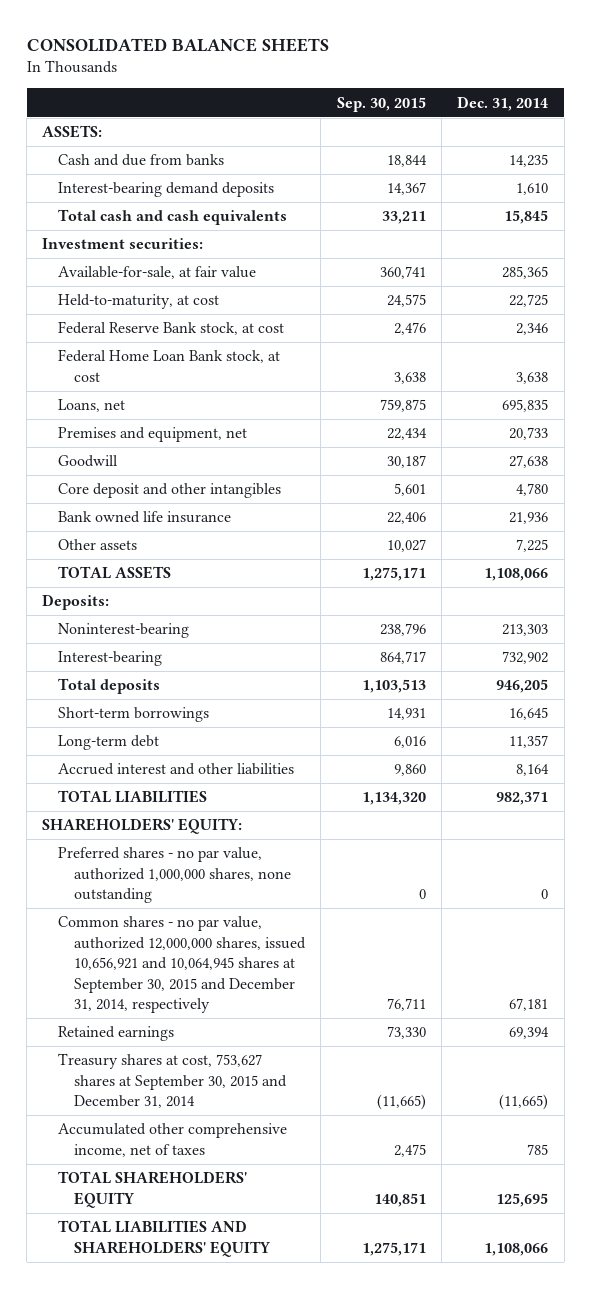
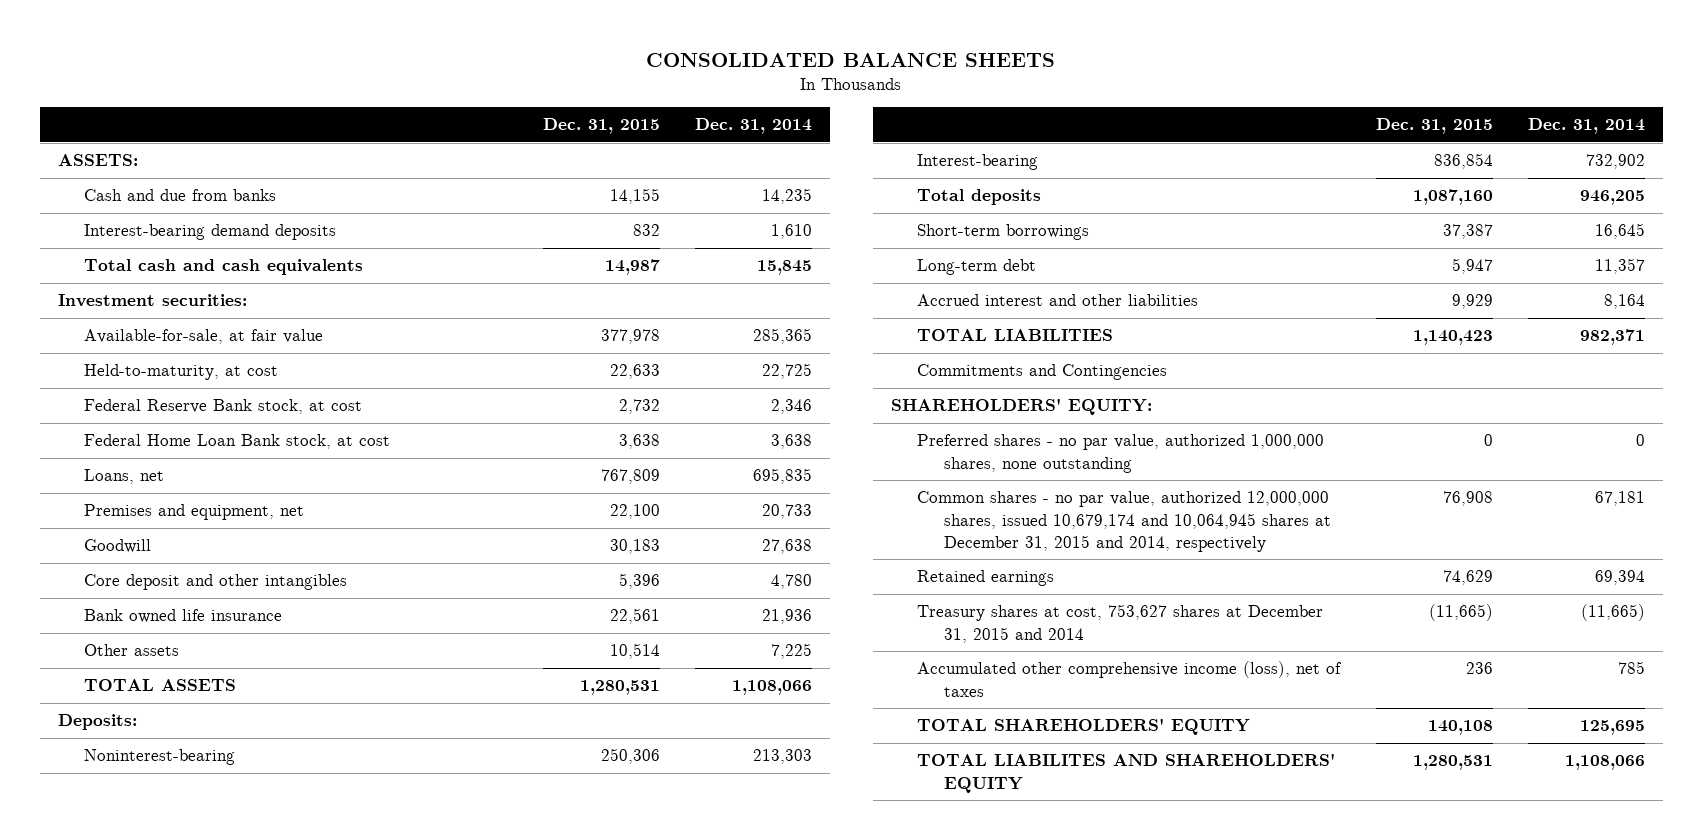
- | Sep. 30, 2015 | Dec. 31, 2014
+ | Dec. 31, 2015 | Dec. 31, 2014
+ Commitments and Contingencies
- Common shares - no par value, authorized 12,000,000 shares, issued 10,656,921 and 10,064,945 shares at September 30, 2015 and December 31, 2014, respectively | 76,711 | 67,181
+ Common shares - no par value, authorized 12,000,000 shares, issued 10,679,174 and 10,064,945 shares at December 31, 2015 and 2014, respectively | 76,908 | 67,181
- Treasury shares at cost, 753,627 shares at September 30, 2015 and December 31, 2014 | (11,665) | (11,665)
- Accumulated other comprehensive income, net of taxes | 2,475 | 785
+ Treasury shares at cost, 753,627 shares at December 31, 2015 and 2014 | (11,665) | (11,665)
+ Accumulated other comprehensive income (loss), net of taxes | 236 | 785
- TOTAL LIABILITIES AND SHAREHOLDERS' EQUITY | 1,275,171 | 1,108,066
+ TOTAL LIABILITES AND SHAREHOLDERS' EQUITY | 1,280,531 | 1,108,066

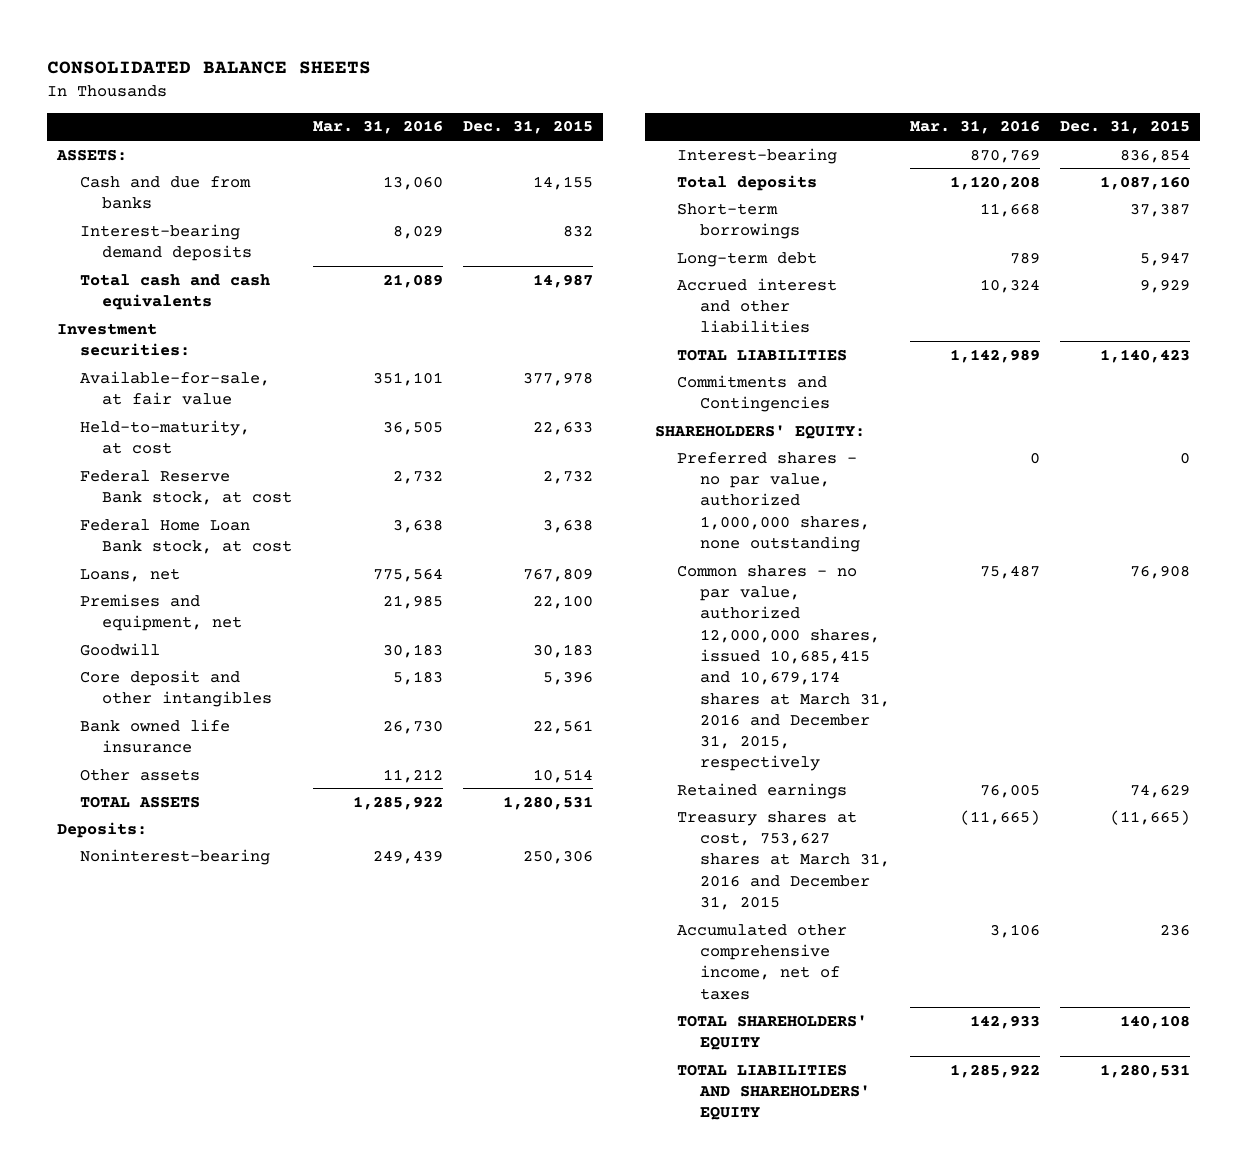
- | Dec. 31, 2015 | Dec. 31, 2014
+ | Mar. 31, 2016 | Dec. 31, 2015
- Common shares - no par value, authorized 12,000,000 shares, issued 10,679,174 and 10,064,945 shares at December 31, 2015 and 2014, respectively | 76,908 | 67,181
+ Common shares - no par value, authorized 12,000,000 shares, issued 10,685,415 and 10,679,174 shares at March 31, 2016 and December 31, 2015, respectively | 75,487 | 76,908
- Treasury shares at cost, 753,627 shares at December 31, 2015 and 2014 | (11,665) | (11,665)
- Accumulated other comprehensive income (loss), net of taxes | 236 | 785
+ Treasury shares at cost, 753,627 shares at March 31, 2016 and December 31, 2015 | (11,665) | (11,665)
+ Accumulated other comprehensive income, net of taxes | 3,106 | 236
- TOTAL LIABILITES AND SHAREHOLDERS' EQUITY | 1,280,531 | 1,108,066
+ TOTAL LIABILITIES AND SHAREHOLDERS' EQUITY | 1,285,922 | 1,280,531

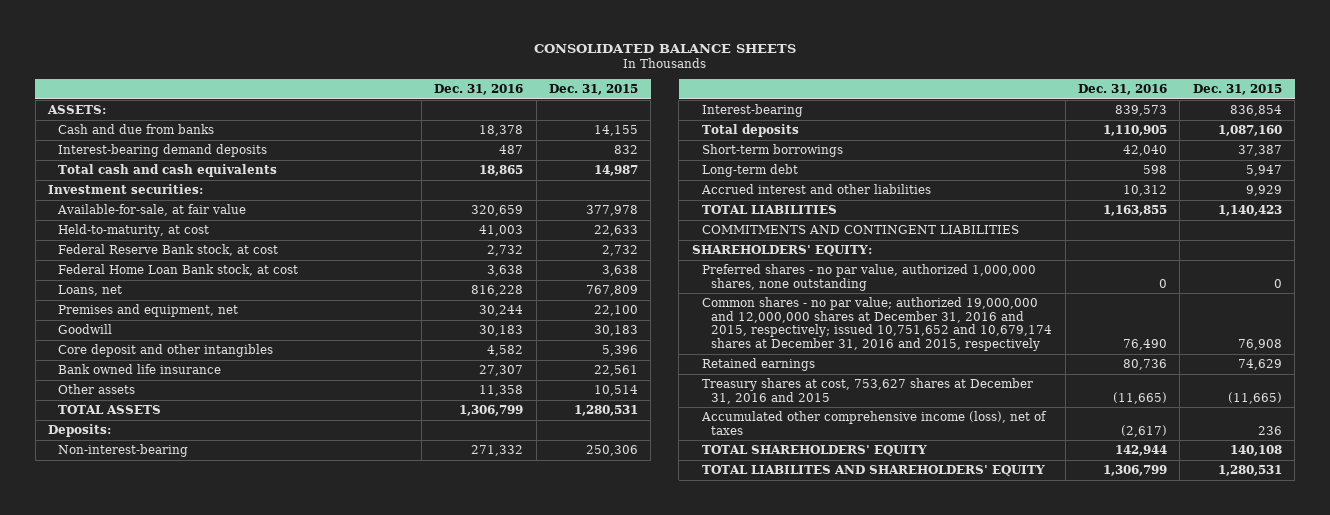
- | Mar. 31, 2016 | Dec. 31, 2015
+ | Dec. 31, 2016 | Dec. 31, 2015
- Noninterest-bearing | 249,439 | 250,306
+ Non-interest-bearing | 271,332 | 250,306
- Commitments and Contingencies
+ COMMITMENTS AND CONTINGENT LIABILITIES
- Common shares - no par value, authorized 12,000,000 shares, issued 10,685,415 and 10,679,174 shares at March 31, 2016 and December 31, 2015, respectively | 75,487 | 76,908
+ Common shares - no par value; authorized 19,000,000 and 12,000,000 shares at December 31, 2016 and 2015, respectively; issued 10,751,652 and 10,679,174 shares at December 31, 2016 and 2015, respectively | 76,490 | 76,908
- Treasury shares at cost, 753,627 shares at March 31, 2016 and December 31, 2015 | (11,665) | (11,665)
- Accumulated other comprehensive income, net of taxes | 3,106 | 236
+ Treasury shares at cost, 753,627 shares at December 31, 2016 and 2015 | (11,665) | (11,665)
+ Accumulated other comprehensive income (loss), net of taxes | (2,617) | 236
- TOTAL LIABILITIES AND SHAREHOLDERS' EQUITY | 1,285,922 | 1,280,531
+ TOTAL LIABILITES AND SHAREHOLDERS' EQUITY | 1,306,799 | 1,280,531

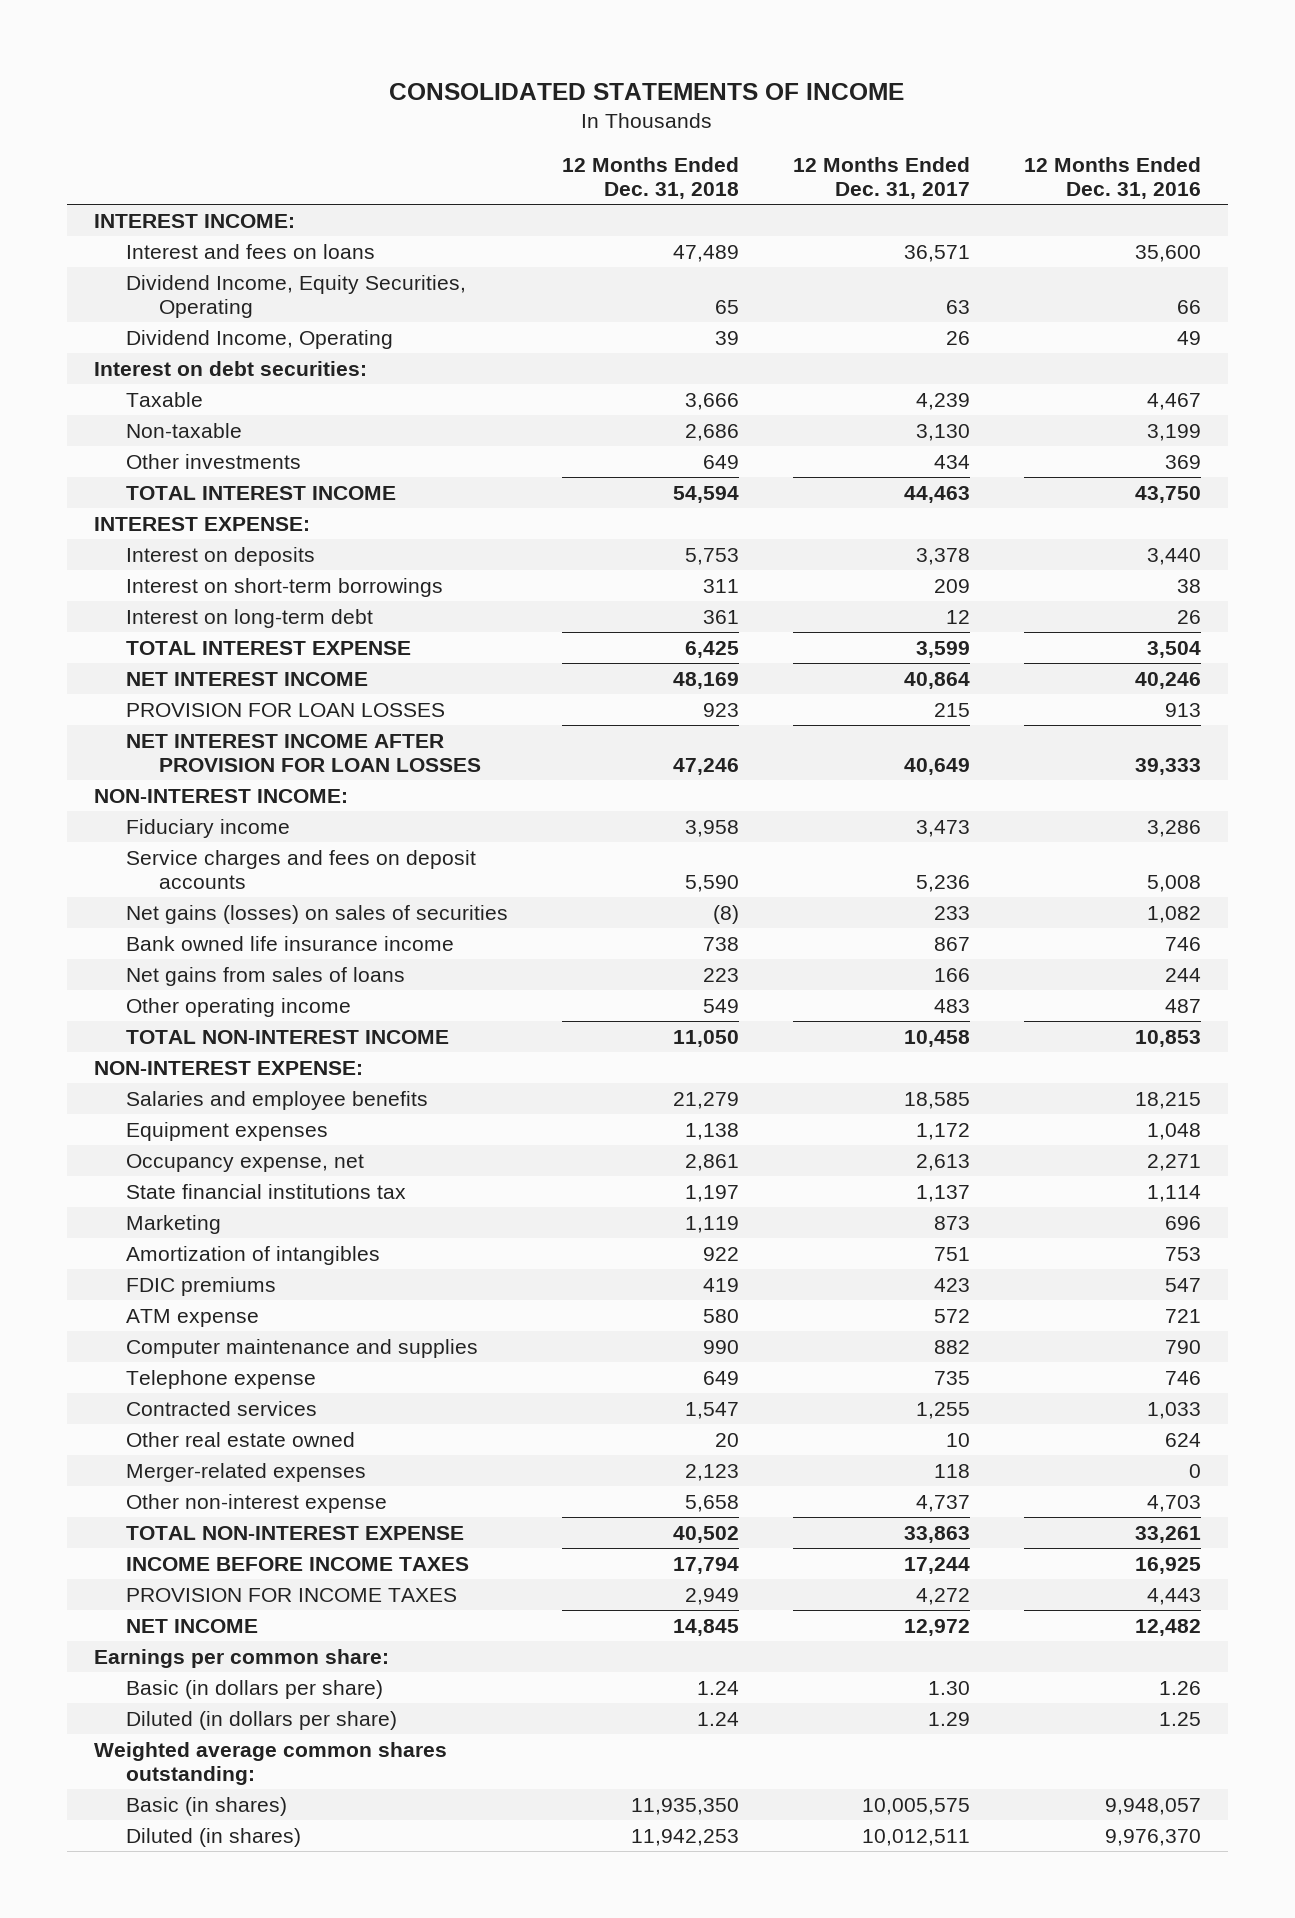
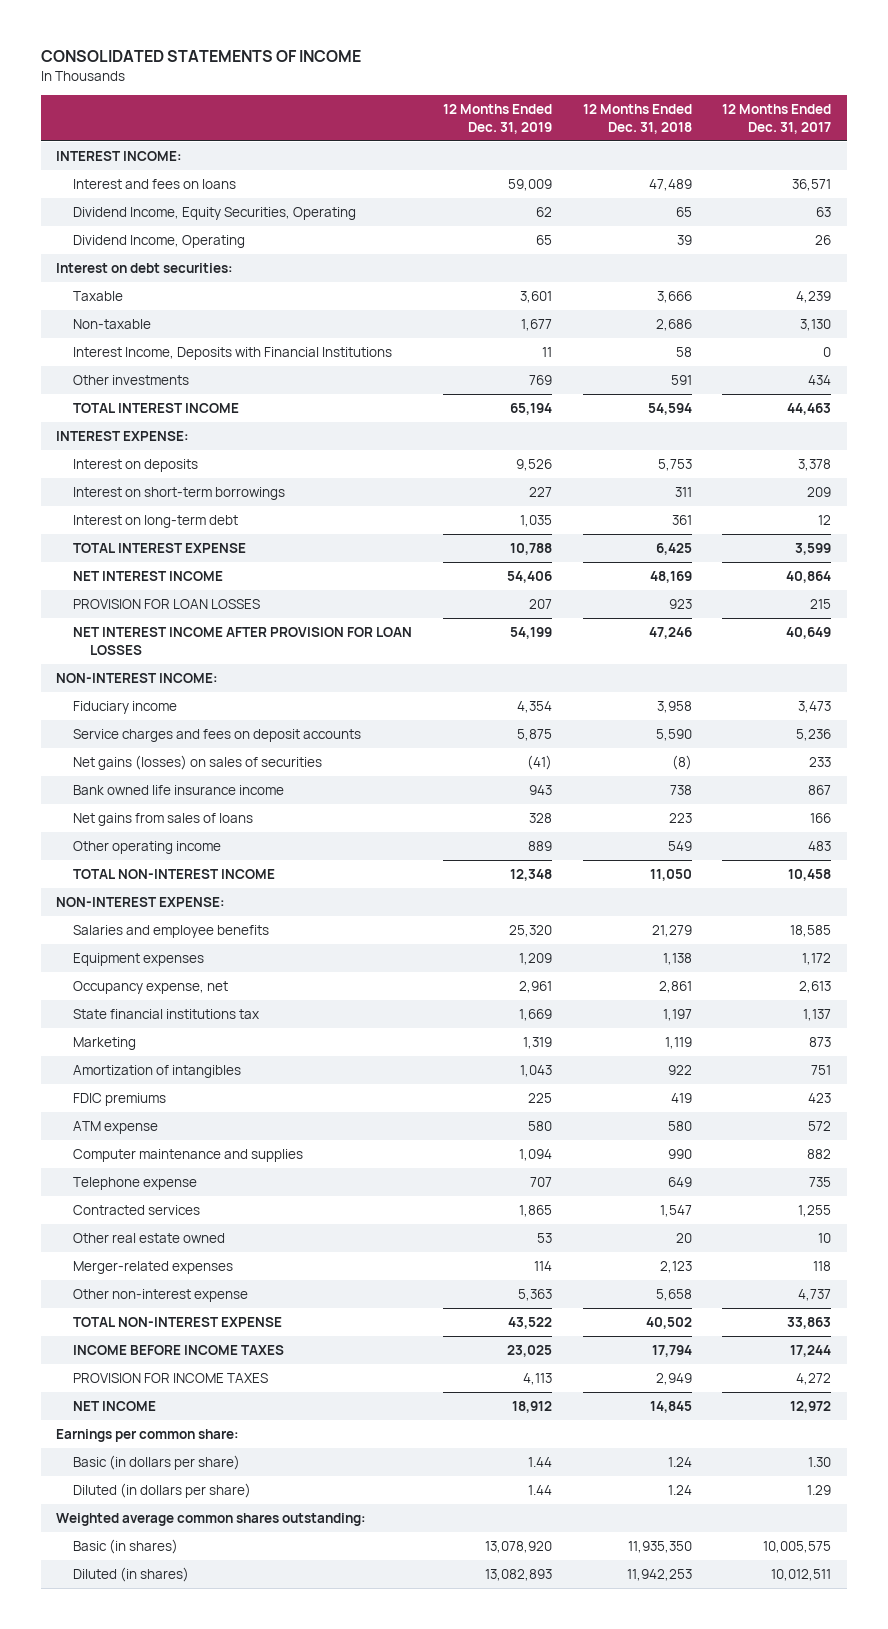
- | 12 Months Ended Dec. 31, 2018 | 12 Months Ended Dec. 31, 2017 | 12 Months Ended Dec. 31, 2016
+ | 12 Months Ended Dec. 31, 2019 | 12 Months Ended Dec. 31, 2018 | 12 Months Ended Dec. 31, 2017
- Other investments | 649 | 434 | 369
+ Interest Income, Deposits with Financial Institutions | 11 | 58 | 0
+ Other investments | 769 | 591 | 434

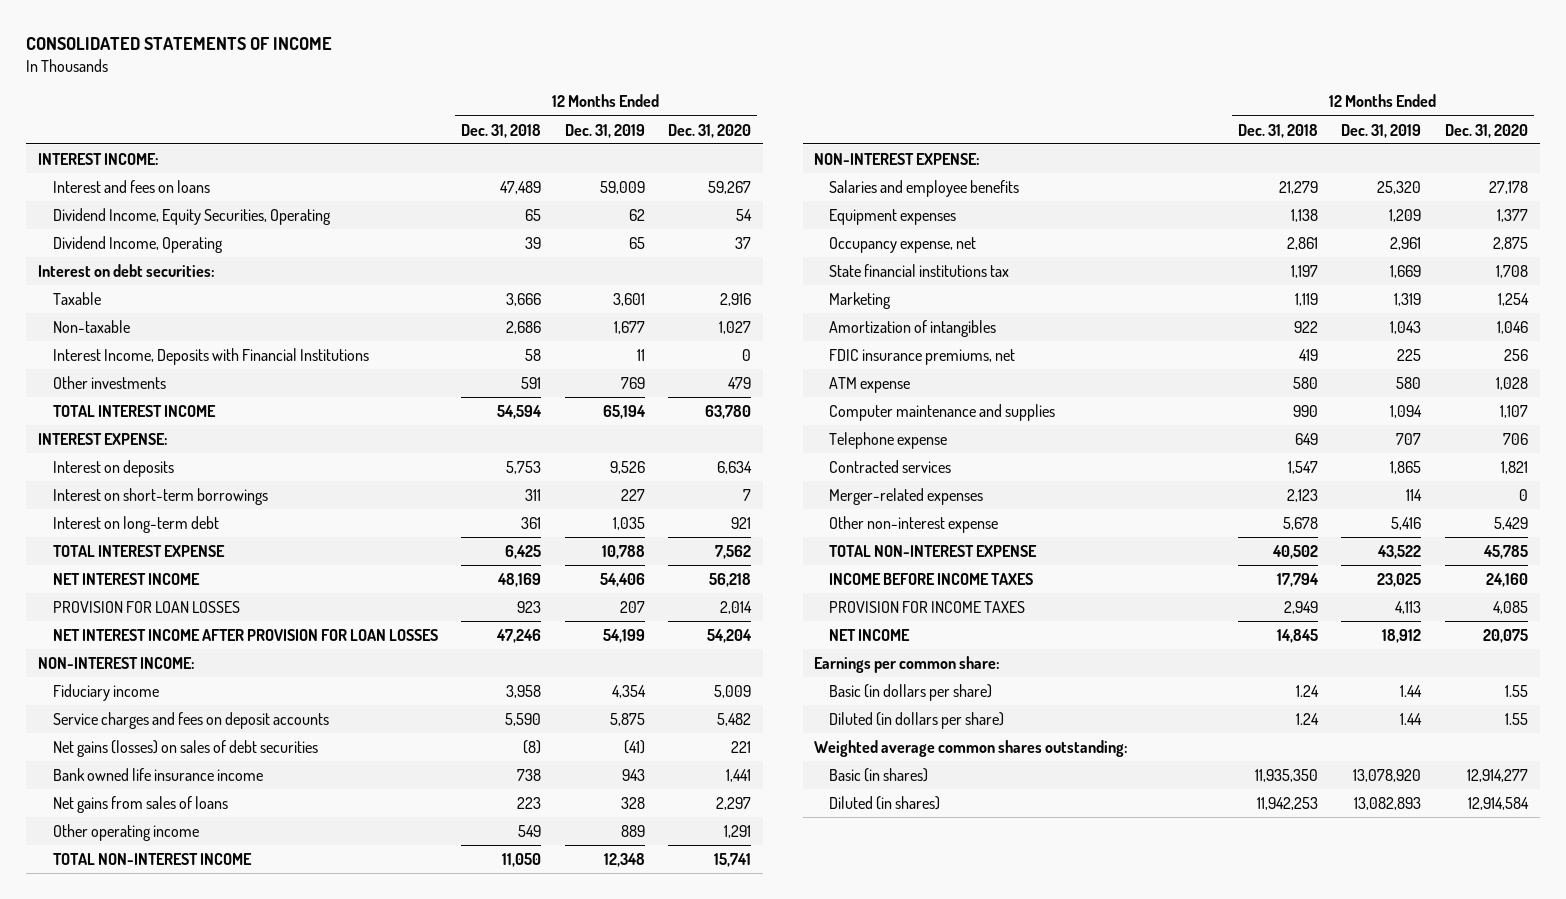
- | 12 Months Ended Dec. 31, 2019 | 12 Months Ended Dec. 31, 2018 | 12 Months Ended Dec. 31, 2017
+ | 12 Months Ended Dec. 31, 2018 | 12 Months Ended Dec. 31, 2019 | 12 Months Ended Dec. 31, 2020
- Net gains (losses) on sales of securities | (41) | (8) | 233
+ Net gains (losses) on sales of debt securities | (8) | (41) | 221
- FDIC premiums | 225 | 419 | 423
+ FDIC insurance premiums, net | 419 | 225 | 256
- Other real estate owned | 53 | 20 | 10
- Other non-interest expense | 5,363 | 5,658 | 4,737
+ Other non-interest expense | 5,678 | 5,416 | 5,429

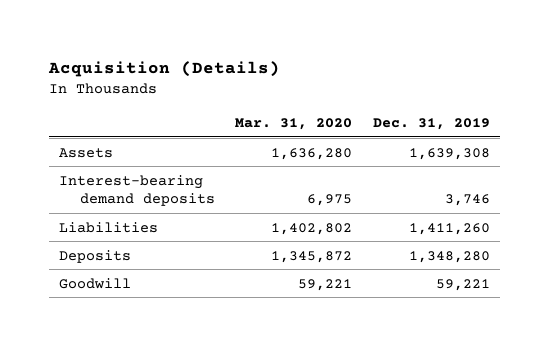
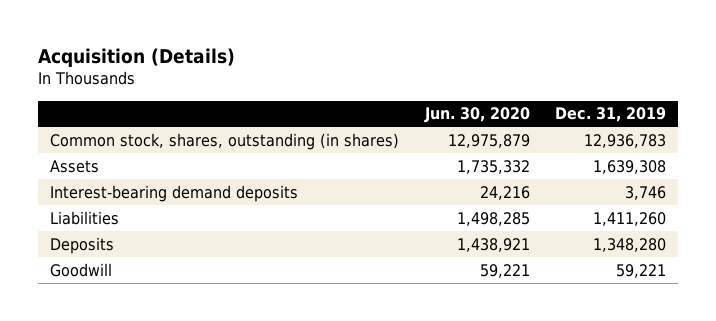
- | Mar. 31, 2020 | Dec. 31, 2019
+ | Jun. 30, 2020 | Dec. 31, 2019
+ Common stock, shares, outstanding (in shares) | 12,975,879 | 12,936,783

